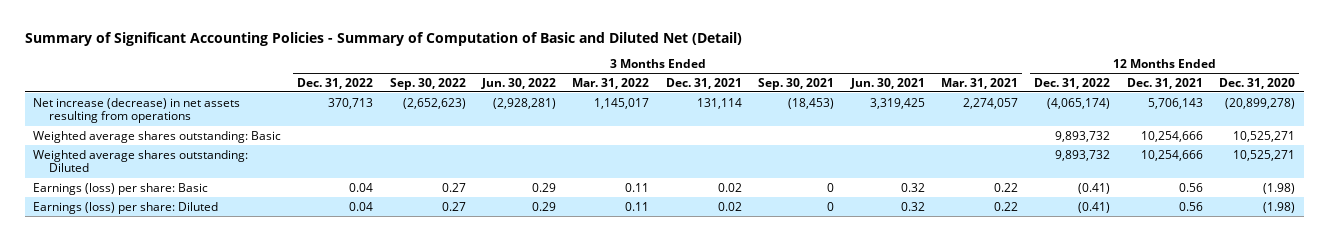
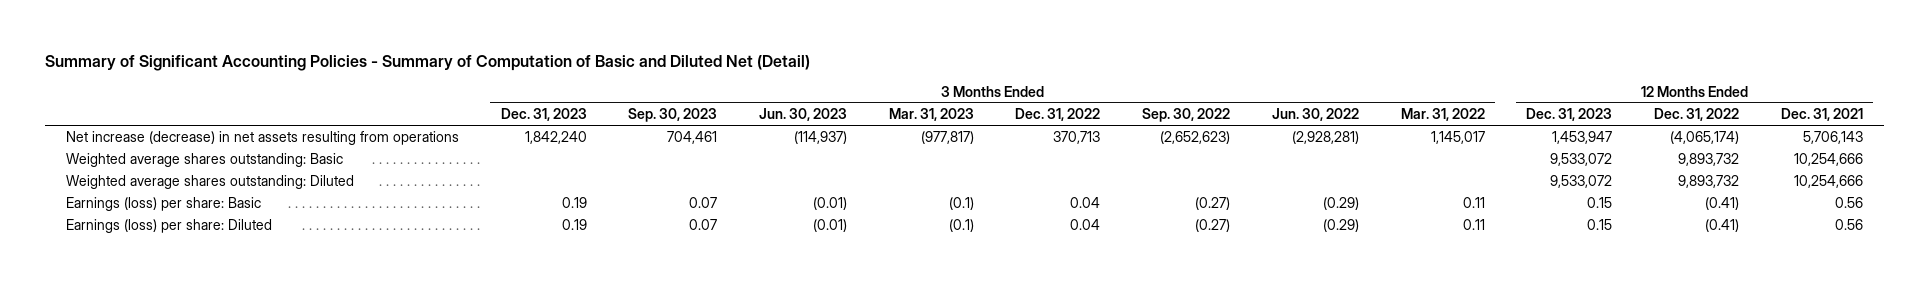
- | 3 Months Ended Dec. 31, 2022 | 3 Months Ended Sep. 30, 2022 | 3 Months Ended Jun. 30, 2022 | 3 Months Ended Mar. 31, 2022 | 3 Months Ended Dec. 31, 2021 | 3 Months Ended Sep. 30, 2021 | 3 Months Ended Jun. 30, 2021 | 3 Months Ended Mar. 31, 2021 | 12 Months Ended Dec. 31, 2022 | 12 Months Ended Dec. 31, 2021 | 12 Months Ended Dec. 31, 2020
+ | 3 Months Ended Dec. 31, 2023 | 3 Months Ended Sep. 30, 2023 | 3 Months Ended Jun. 30, 2023 | 3 Months Ended Mar. 31, 2023 | 3 Months Ended Dec. 31, 2022 | 3 Months Ended Sep. 30, 2022 | 3 Months Ended Jun. 30, 2022 | 3 Months Ended Mar. 31, 2022 | 12 Months Ended Dec. 31, 2023 | 12 Months Ended Dec. 31, 2022 | 12 Months Ended Dec. 31, 2021
- Earnings (loss) per share: Basic | 0.04 | 0.27 | 0.29 | 0.11 | 0.02 | 0 | 0.32 | 0.22 | (0.41) | 0.56 | (1.98)
- Earnings (loss) per share: Diluted | 0.04 | 0.27 | 0.29 | 0.11 | 0.02 | 0 | 0.32 | 0.22 | (0.41) | 0.56 | (1.98)
+ Earnings (loss) per share: Basic | 0.19 | 0.07 | (0.01) | (0.1) | 0.04 | (0.27) | (0.29) | 0.11 | 0.15 | (0.41) | 0.56
+ Earnings (loss) per share: Diluted | 0.19 | 0.07 | (0.01) | (0.1) | 0.04 | (0.27) | (0.29) | 0.11 | 0.15 | (0.41) | 0.56

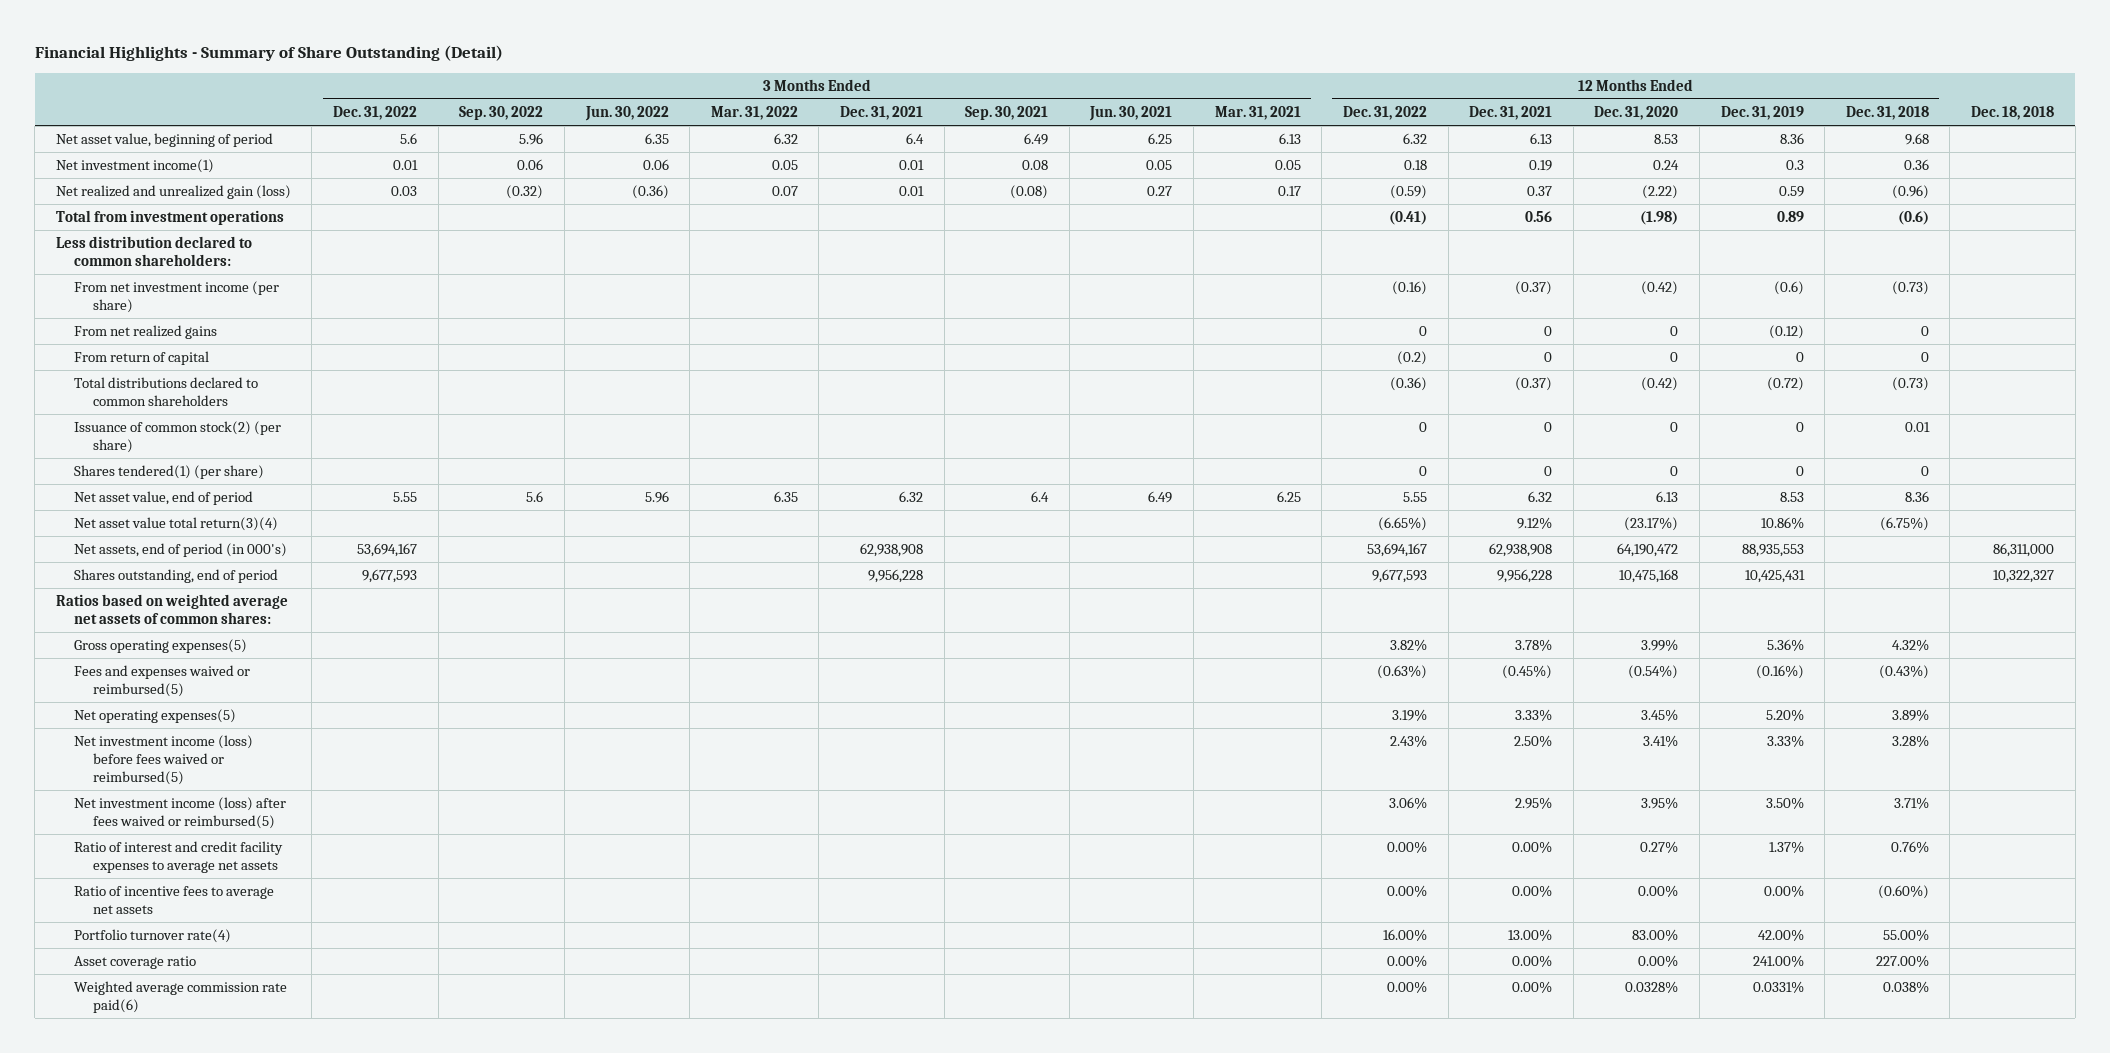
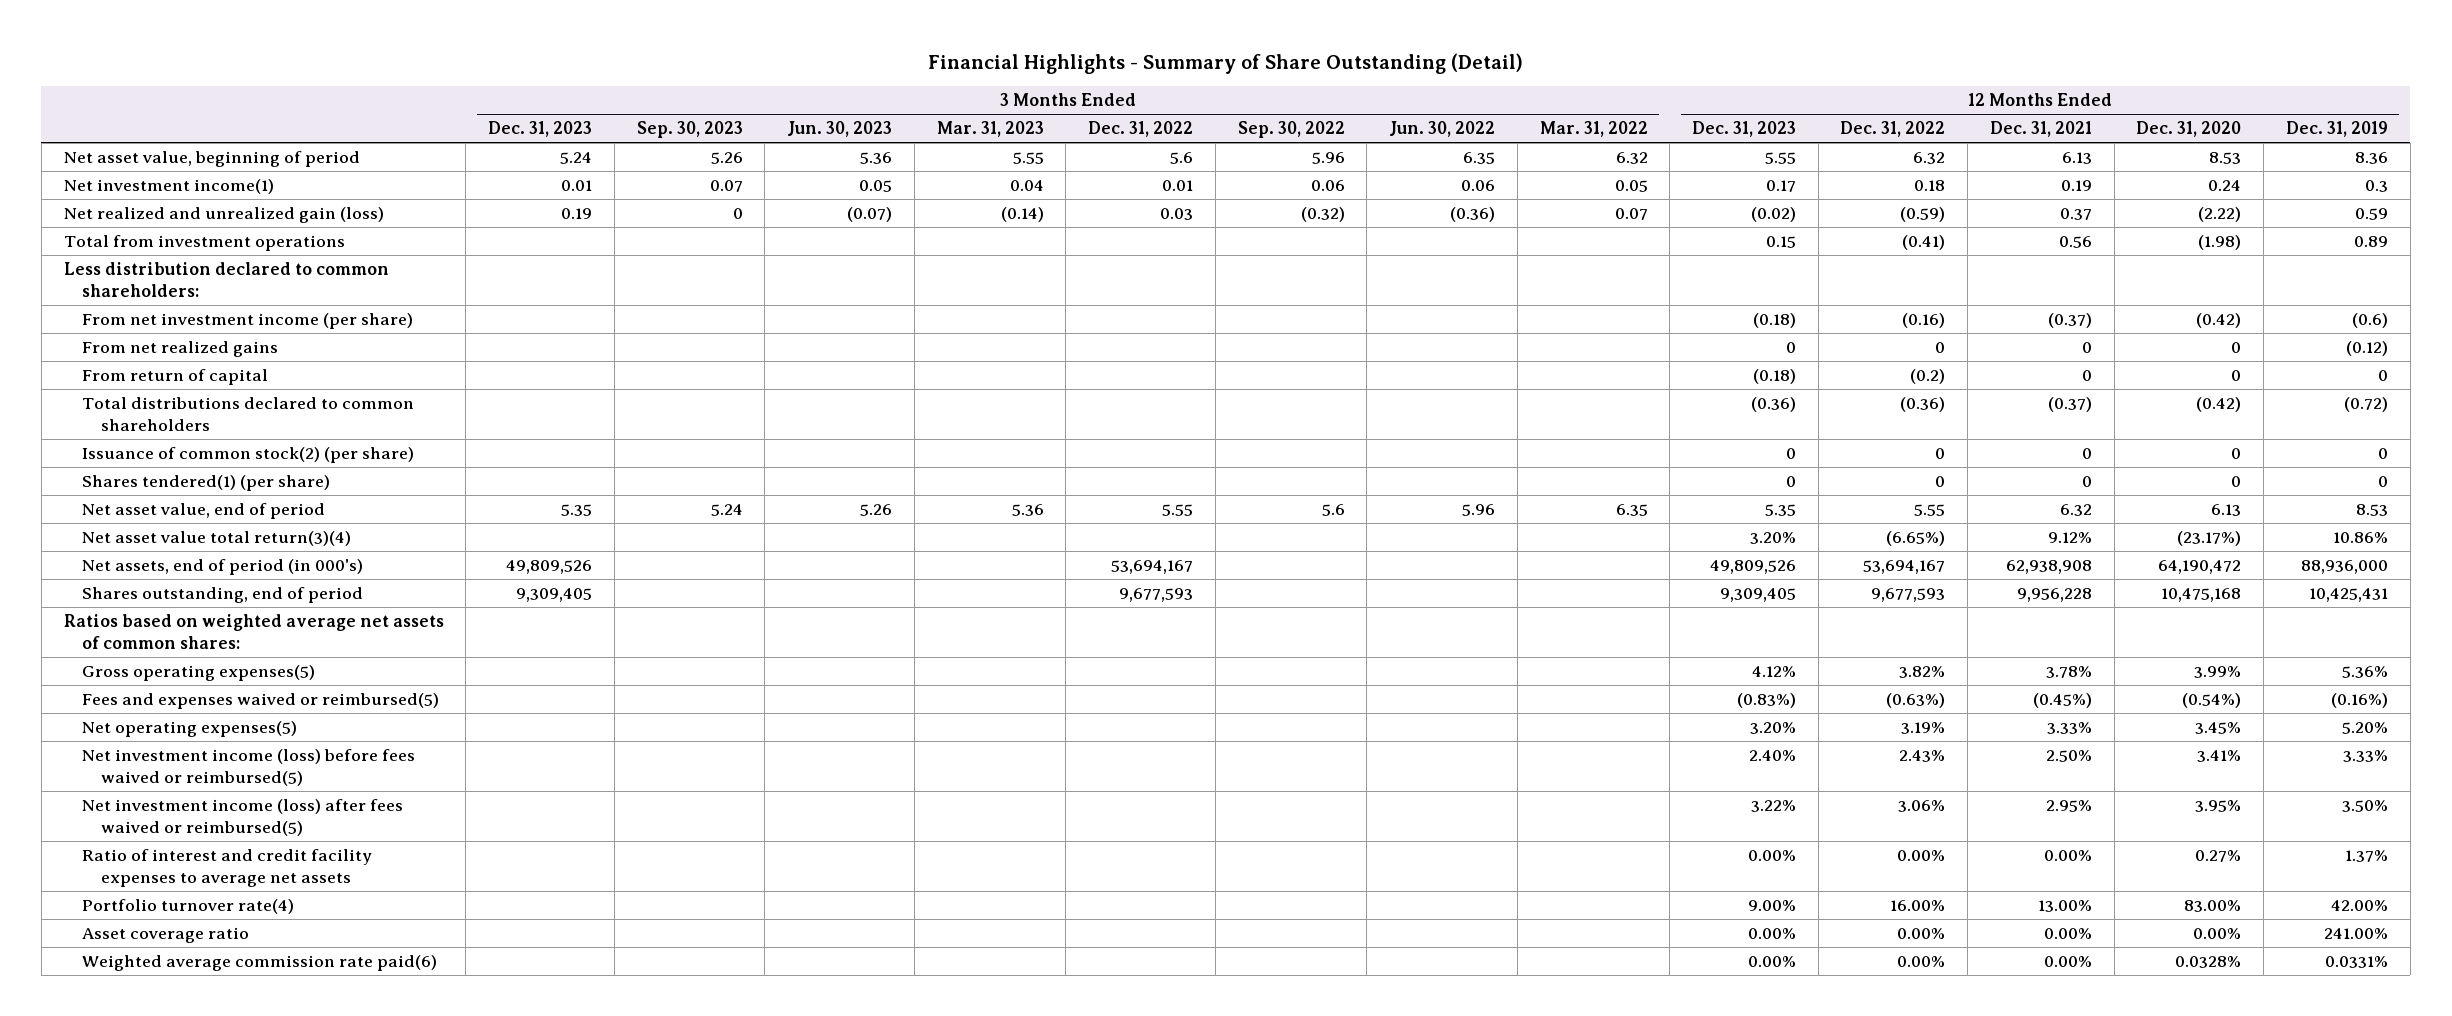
- | 3 Months Ended Dec. 31, 2022 | 3 Months Ended Sep. 30, 2022 | 3 Months Ended Jun. 30, 2022 | 3 Months Ended Mar. 31, 2022 | 3 Months Ended Dec. 31, 2021 | 3 Months Ended Sep. 30, 2021 | 3 Months Ended Jun. 30, 2021 | 3 Months Ended Mar. 31, 2021 | 12 Months Ended Dec. 31, 2022 | 12 Months Ended Dec. 31, 2021 | 12 Months Ended Dec. 31, 2020 | 12 Months Ended Dec. 31, 2019 | 12 Months Ended Dec. 31, 2018 | Dec. 18, 2018
+ | 3 Months Ended Dec. 31, 2023 | 3 Months Ended Sep. 30, 2023 | 3 Months Ended Jun. 30, 2023 | 3 Months Ended Mar. 31, 2023 | 3 Months Ended Dec. 31, 2022 | 3 Months Ended Sep. 30, 2022 | 3 Months Ended Jun. 30, 2022 | 3 Months Ended Mar. 31, 2022 | 12 Months Ended Dec. 31, 2023 | 12 Months Ended Dec. 31, 2022 | 12 Months Ended Dec. 31, 2021 | 12 Months Ended Dec. 31, 2020 | 12 Months Ended Dec. 31, 2019
- Net assets, end of period (in 000's) | 53,694,167 | | | | 62,938,908 | | | | 53,694,167 | 62,938,908 | 64,190,472 | 88,935,553 | | 86,311,000
+ Net assets, end of period (in 000's) | 49,809,526 | | | | 53,694,167 | | | | 49,809,526 | 53,694,167 | 62,938,908 | 64,190,472 | 88,936,000
- Ratio of incentive fees to average net assets | | | | | | | | | 0.00% | 0.00% | 0.00% | 0.00% | (0.60%) |

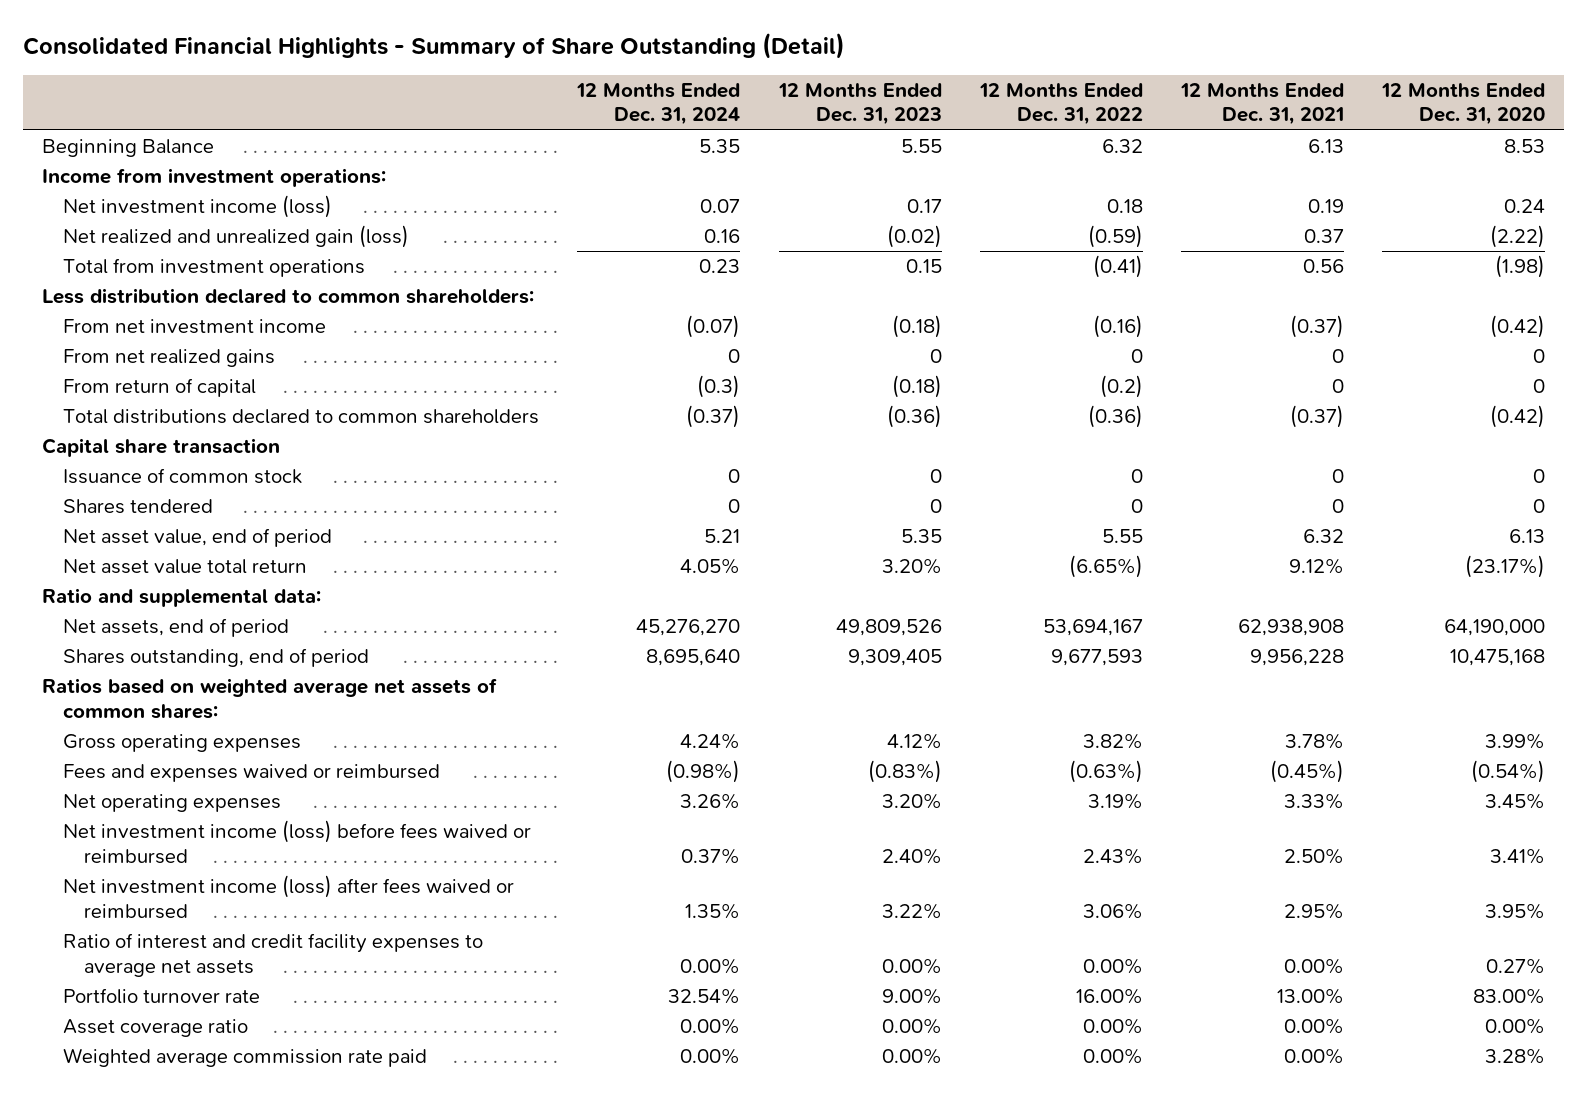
- Financial Highlights - Summary of Share Outstanding (Detail)
+ Consolidated Financial Highlights - Summary of Share Outstanding (Detail)
- | 3 Months Ended Dec. 31, 2023 | 3 Months Ended Sep. 30, 2023 | 3 Months Ended Jun. 30, 2023 | 3 Months Ended Mar. 31, 2023 | 3 Months Ended Dec. 31, 2022 | 3 Months Ended Sep. 30, 2022 | 3 Months Ended Jun. 30, 2022 | 3 Months Ended Mar. 31, 2022 | 12 Months Ended Dec. 31, 2023 | 12 Months Ended Dec. 31, 2022 | 12 Months Ended Dec. 31, 2021 | 12 Months Ended Dec. 31, 2020 | 12 Months Ended Dec. 31, 2019
+ | 12 Months Ended Dec. 31, 2024 | 12 Months Ended Dec. 31, 2023 | 12 Months Ended Dec. 31, 2022 | 12 Months Ended Dec. 31, 2021 | 12 Months Ended Dec. 31, 2020
- Net asset value, beginning of period | 5.24 | 5.26 | 5.36 | 5.55 | 5.6 | 5.96 | 6.35 | 6.32 | 5.55 | 6.32 | 6.13 | 8.53 | 8.36
- Net investment income(1) | 0.01 | 0.07 | 0.05 | 0.04 | 0.01 | 0.06 | 0.06 | 0.05 | 0.17 | 0.18 | 0.19 | 0.24 | 0.3
+ Beginning Balance | 5.35 | 5.55 | 6.32 | 6.13 | 8.53
+ Income from investment operations:
+ Net investment income (loss) | 0.07 | 0.17 | 0.18 | 0.19 | 0.24
- From net investment income (per share) | | | | | | | | | (0.18) | (0.16) | (0.37) | (0.42) | (0.6)
+ From net investment income | (0.07) | (0.18) | (0.16) | (0.37) | (0.42)
- Issuance of common stock(2) (per share) | | | | | | | | | 0 | 0 | 0 | 0 | 0
- Shares tendered(1) (per share) | | | | | | | | | 0 | 0 | 0 | 0 | 0
+ Capital share transaction
+ Issuance of common stock | 0 | 0 | 0 | 0 | 0
+ Shares tendered | 0 | 0 | 0 | 0 | 0
- Net asset value total return(3)(4) | | | | | | | | | 3.20% | (6.65%) | 9.12% | (23.17%) | 10.86%
- Net assets, end of period (in 000's) | 49,809,526 | | | | 53,694,167 | | | | 49,809,526 | 53,694,167 | 62,938,908 | 64,190,472 | 88,936,000
+ Net asset value total return | 4.05% | 3.20% | (6.65%) | 9.12% | (23.17%)
+ Ratio and supplemental data:
+ Net assets, end of period | 45,276,270 | 49,809,526 | 53,694,167 | 62,938,908 | 64,190,000
- Gross operating expenses(5) | | | | | | | | | 4.12% | 3.82% | 3.78% | 3.99% | 5.36%
- Fees and expenses waived or reimbursed(5) | | | | | | | | | (0.83%) | (0.63%) | (0.45%) | (0.54%) | (0.16%)
- Net operating expenses(5) | | | | | | | | | 3.20% | 3.19% | 3.33% | 3.45% | 5.20%
- Net investment income (loss) before fees waived or reimbursed(5) | | | | | | | | | 2.40% | 2.43% | 2.50% | 3.41% | 3.33%
- Net investment income (loss) after fees waived or reimbursed(5) | | | | | | | | | 3.22% | 3.06% | 2.95% | 3.95% | 3.50%
+ Gross operating expenses | 4.24% | 4.12% | 3.82% | 3.78% | 3.99%
+ Fees and expenses waived or reimbursed | (0.98%) | (0.83%) | (0.63%) | (0.45%) | (0.54%)
+ Net operating expenses | 3.26% | 3.20% | 3.19% | 3.33% | 3.45%
+ Net investment income (loss) before fees waived or reimbursed | 0.37% | 2.40% | 2.43% | 2.50% | 3.41%
+ Net investment income (loss) after fees waived or reimbursed | 1.35% | 3.22% | 3.06% | 2.95% | 3.95%
- Portfolio turnover rate(4) | | | | | | | | | 9.00% | 16.00% | 13.00% | 83.00% | 42.00%
+ Portfolio turnover rate | 32.54% | 9.00% | 16.00% | 13.00% | 83.00%
- Weighted average commission rate paid(6) | | | | | | | | | 0.00% | 0.00% | 0.00% | 0.0328% | 0.0331%
+ Weighted average commission rate paid | 0.00% | 0.00% | 0.00% | 0.00% | 3.28%

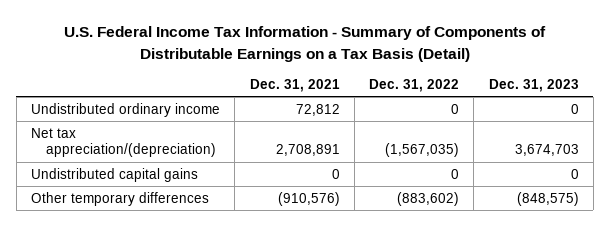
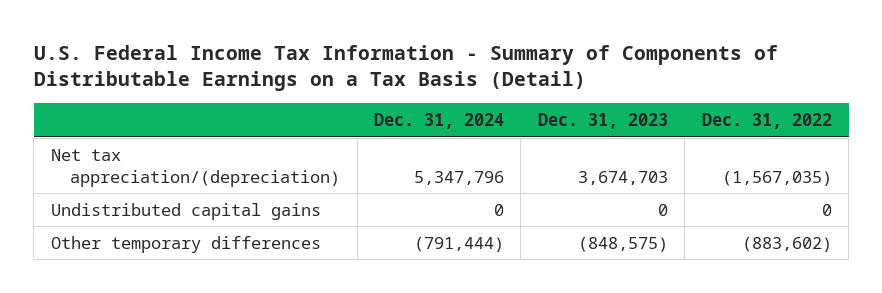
- | Dec. 31, 2021 | Dec. 31, 2022 | Dec. 31, 2023
+ | Dec. 31, 2024 | Dec. 31, 2023 | Dec. 31, 2022
- Undistributed ordinary income | 72,812 | 0 | 0

